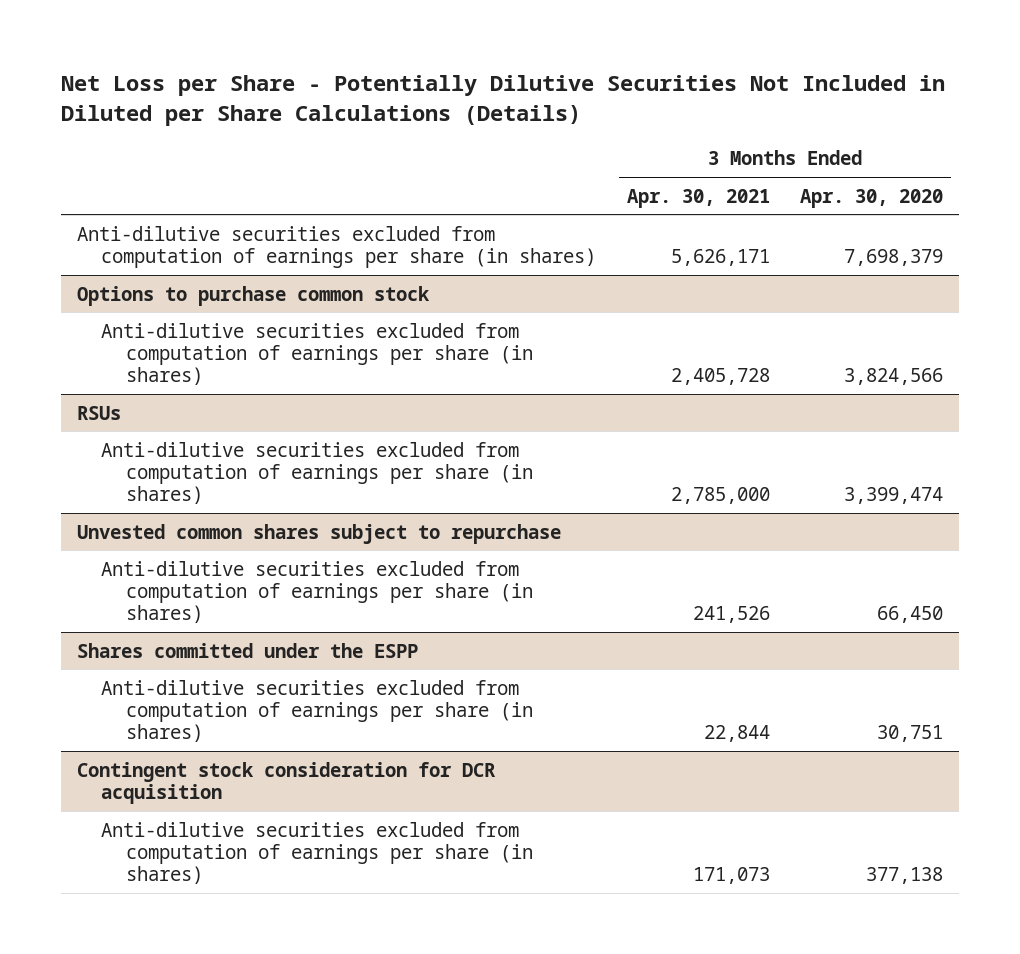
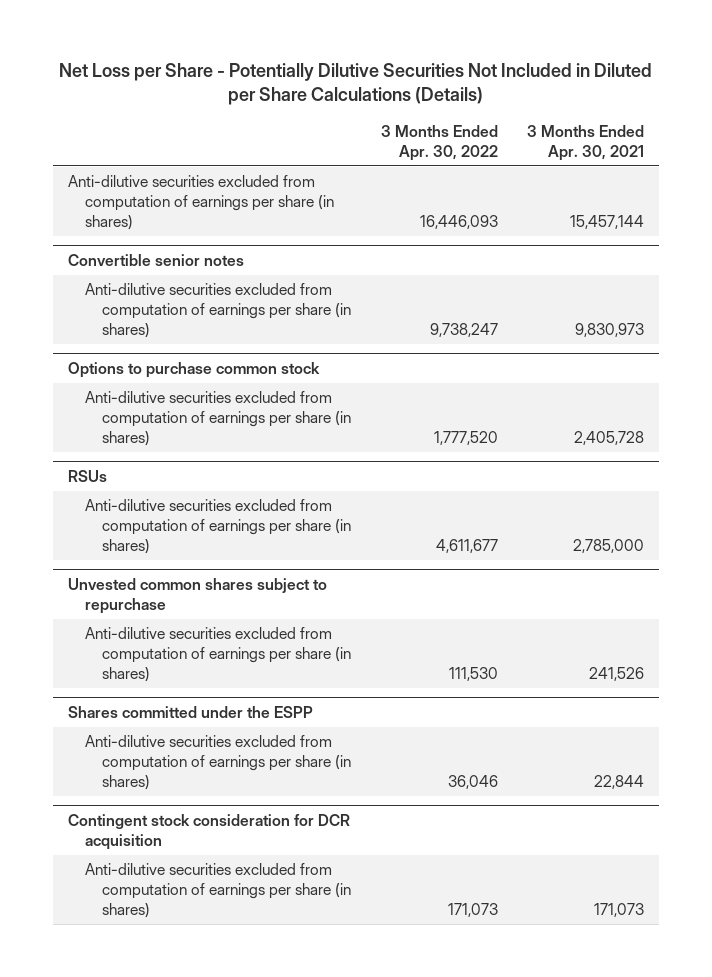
- | 3 Months Ended Apr. 30, 2021 | 3 Months Ended Apr. 30, 2020
+ | 3 Months Ended Apr. 30, 2022 | 3 Months Ended Apr. 30, 2021
- Anti-dilutive securities excluded from computation of earnings per share (in shares) | 5,626,171 | 7,698,379
+ Anti-dilutive securities excluded from computation of earnings per share (in shares) | 16,446,093 | 15,457,144
+ Convertible senior notes
+ Anti-dilutive securities excluded from computation of earnings per share (in shares) | 9,738,247 | 9,830,973

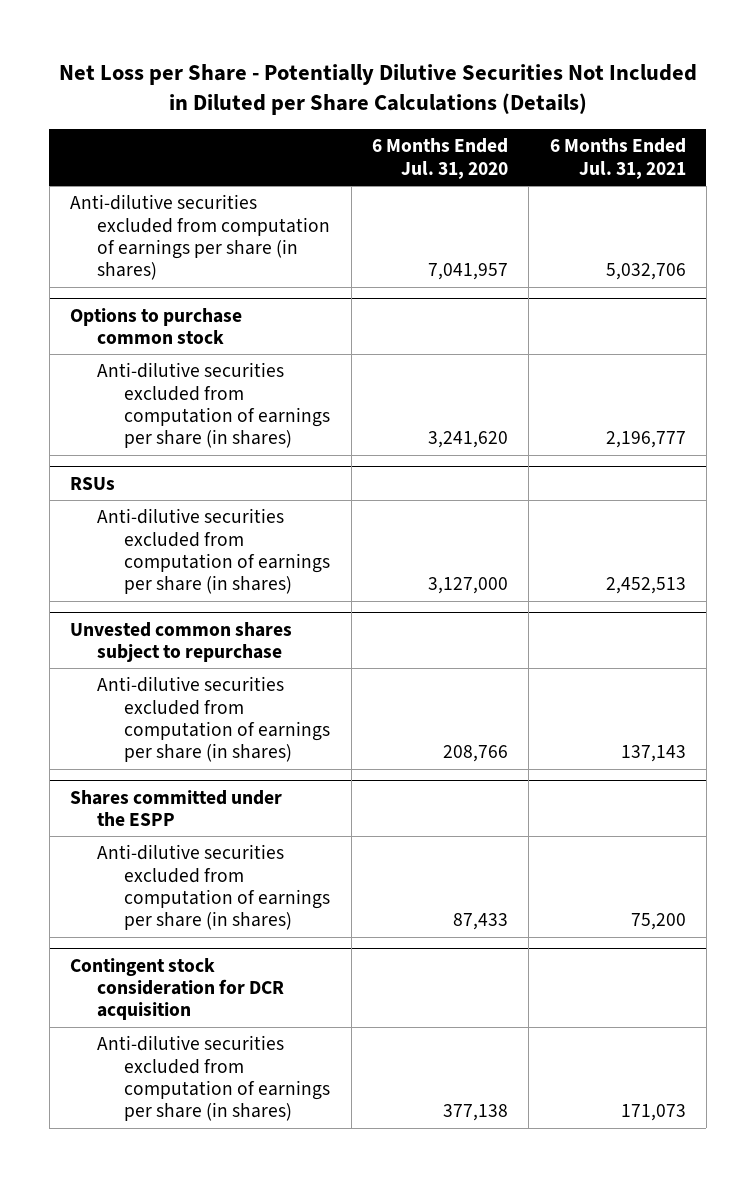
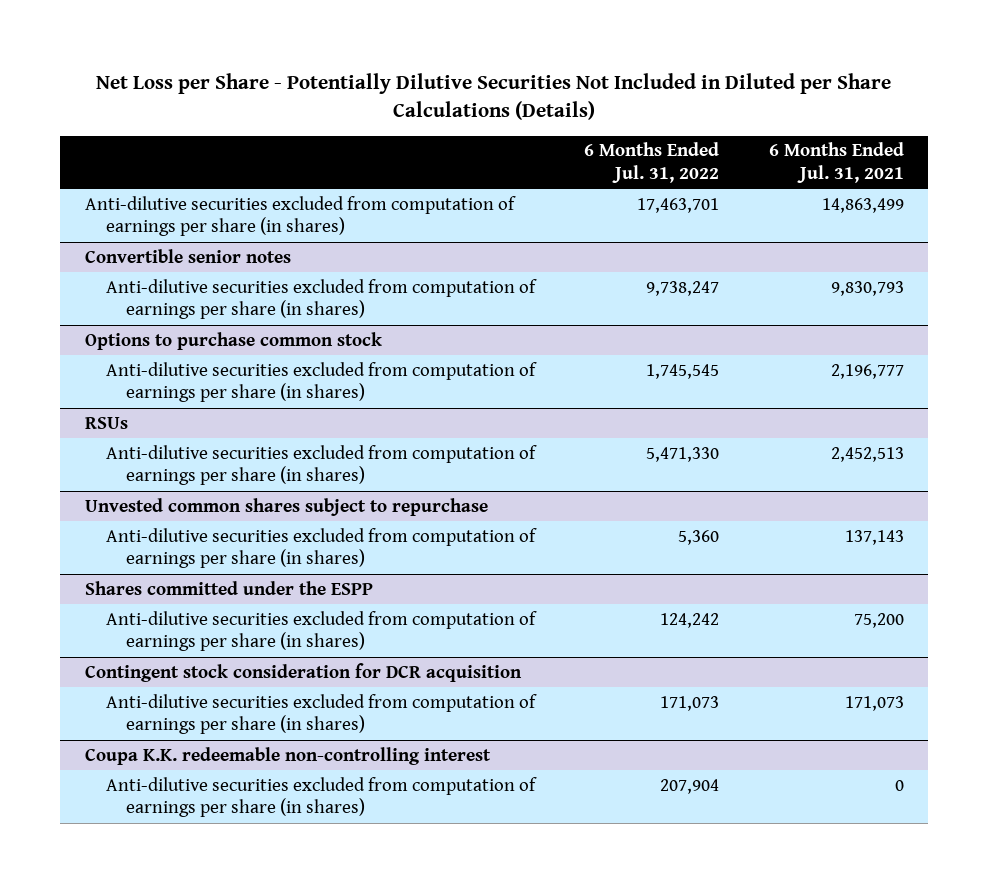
- | 6 Months Ended Jul. 31, 2020 | 6 Months Ended Jul. 31, 2021
+ | 6 Months Ended Jul. 31, 2022 | 6 Months Ended Jul. 31, 2021
- Anti-dilutive securities excluded from computation of earnings per share (in shares) | 7,041,957 | 5,032,706
+ Anti-dilutive securities excluded from computation of earnings per share (in shares) | 17,463,701 | 14,863,499
+ Convertible senior notes
+ Anti-dilutive securities excluded from computation of earnings per share (in shares) | 9,738,247 | 9,830,793
+ Coupa K.K. redeemable non-controlling interest
+ Anti-dilutive securities excluded from computation of earnings per share (in shares) | 207,904 | 0

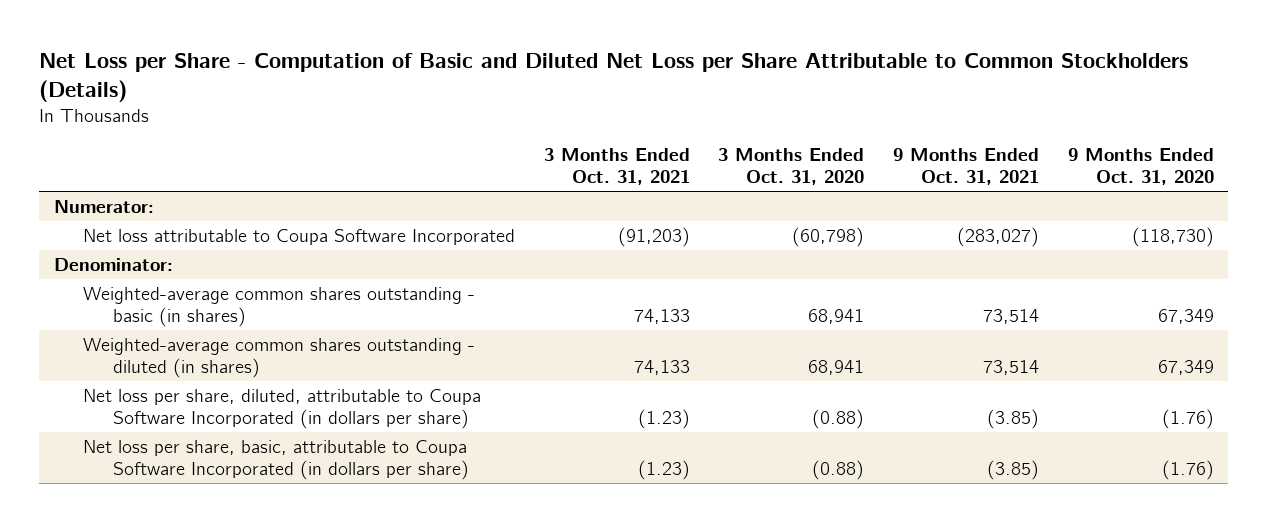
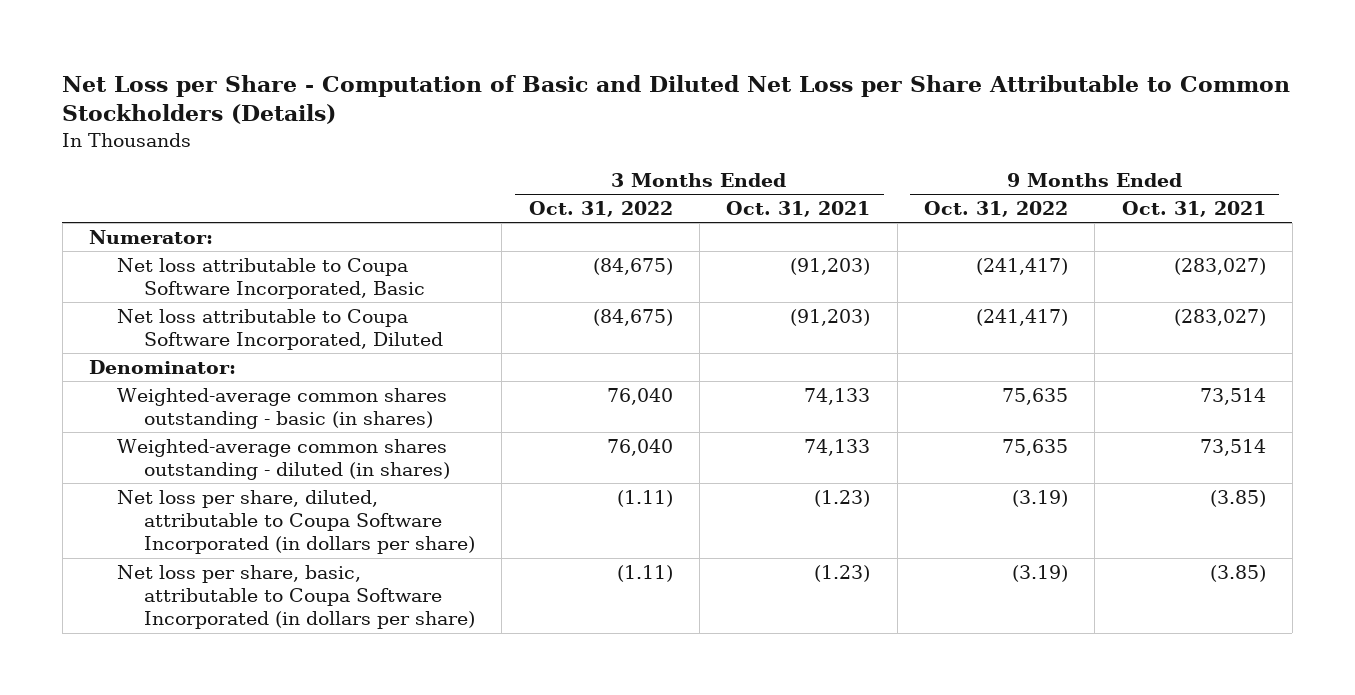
- | 3 Months Ended Oct. 31, 2021 | 3 Months Ended Oct. 31, 2020 | 9 Months Ended Oct. 31, 2021 | 9 Months Ended Oct. 31, 2020
+ | 3 Months Ended Oct. 31, 2022 | 3 Months Ended Oct. 31, 2021 | 9 Months Ended Oct. 31, 2022 | 9 Months Ended Oct. 31, 2021
- Net loss attributable to Coupa Software Incorporated | (91,203) | (60,798) | (283,027) | (118,730)
+ Net loss attributable to Coupa Software Incorporated, Basic | (84,675) | (91,203) | (241,417) | (283,027)
+ Net loss attributable to Coupa Software Incorporated, Diluted | (84,675) | (91,203) | (241,417) | (283,027)

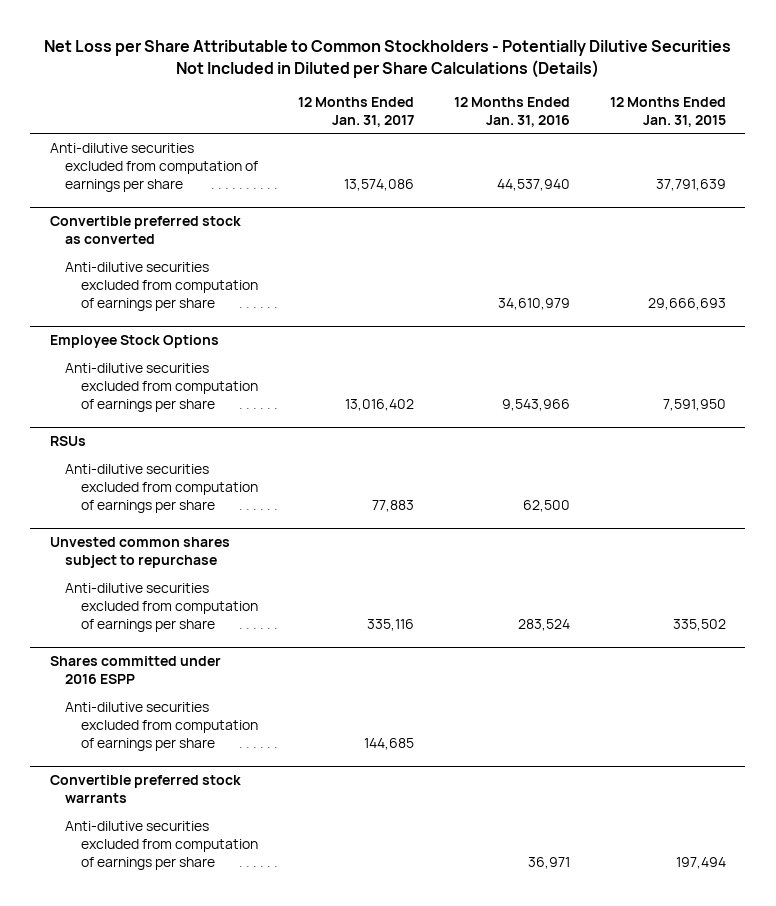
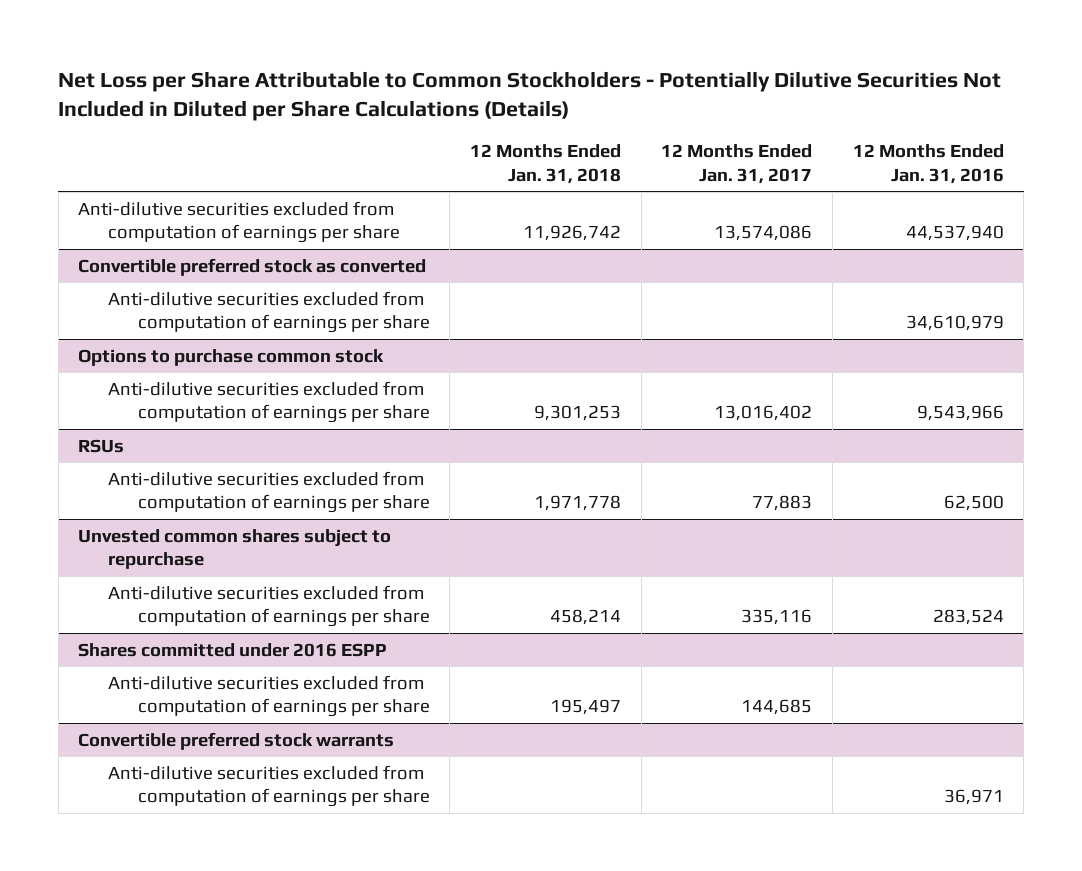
- | 12 Months Ended Jan. 31, 2017 | 12 Months Ended Jan. 31, 2016 | 12 Months Ended Jan. 31, 2015
+ | 12 Months Ended Jan. 31, 2018 | 12 Months Ended Jan. 31, 2017 | 12 Months Ended Jan. 31, 2016
- Employee Stock Options
+ Options to purchase common stock

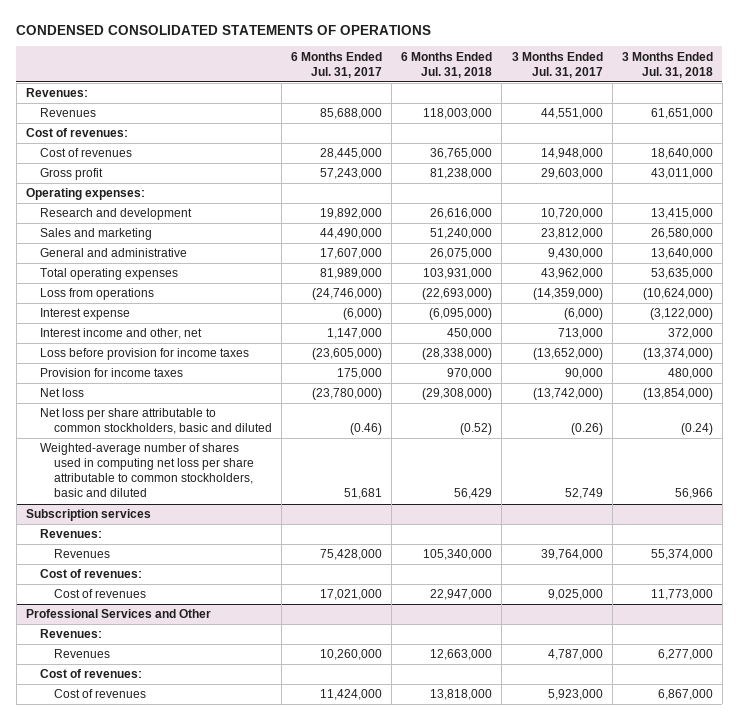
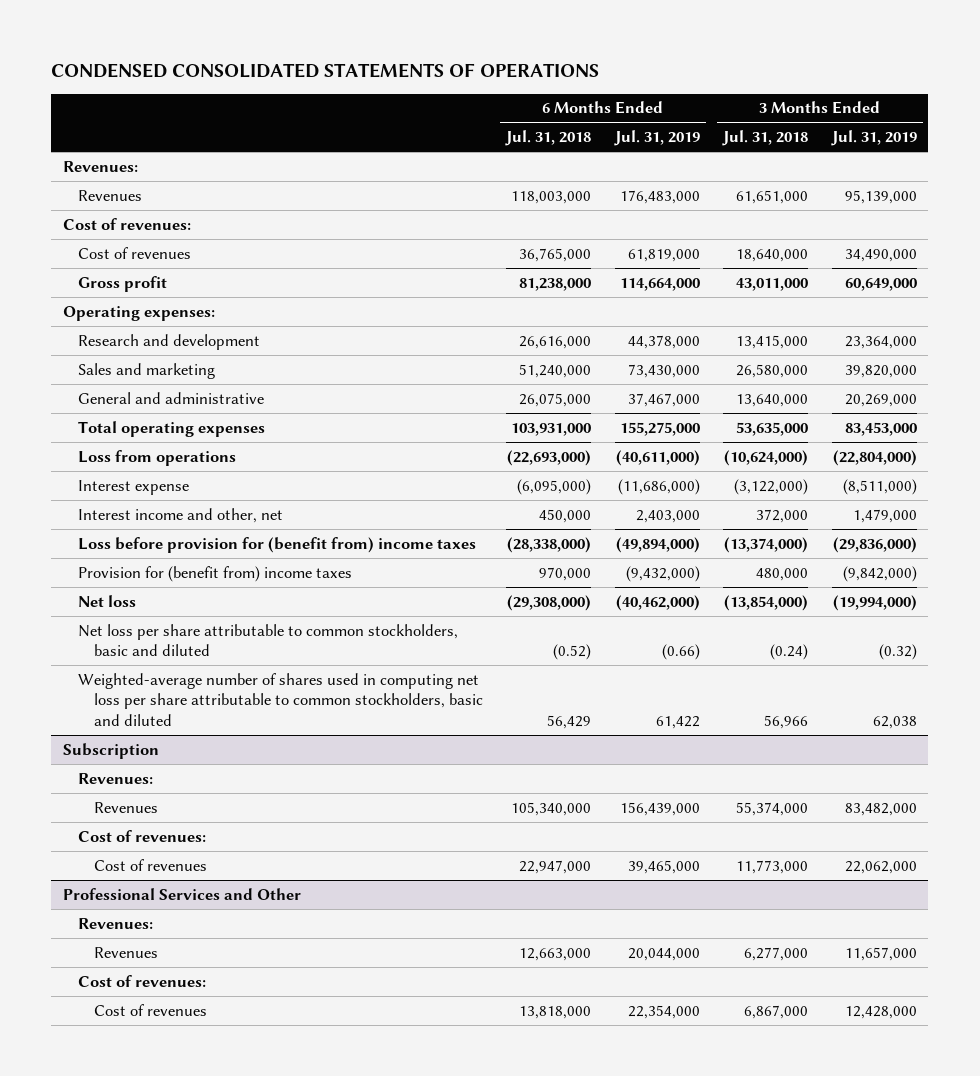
- | 6 Months Ended Jul. 31, 2017 | 6 Months Ended Jul. 31, 2018 | 3 Months Ended Jul. 31, 2017 | 3 Months Ended Jul. 31, 2018
+ | 6 Months Ended Jul. 31, 2018 | 6 Months Ended Jul. 31, 2019 | 3 Months Ended Jul. 31, 2018 | 3 Months Ended Jul. 31, 2019
- Loss before provision for income taxes | (23,605,000) | (28,338,000) | (13,652,000) | (13,374,000)
- Provision for income taxes | 175,000 | 970,000 | 90,000 | 480,000
+ Loss before provision for (benefit from) income taxes | (28,338,000) | (49,894,000) | (13,374,000) | (29,836,000)
+ Provision for (benefit from) income taxes | 970,000 | (9,432,000) | 480,000 | (9,842,000)
- Subscription services
+ Subscription

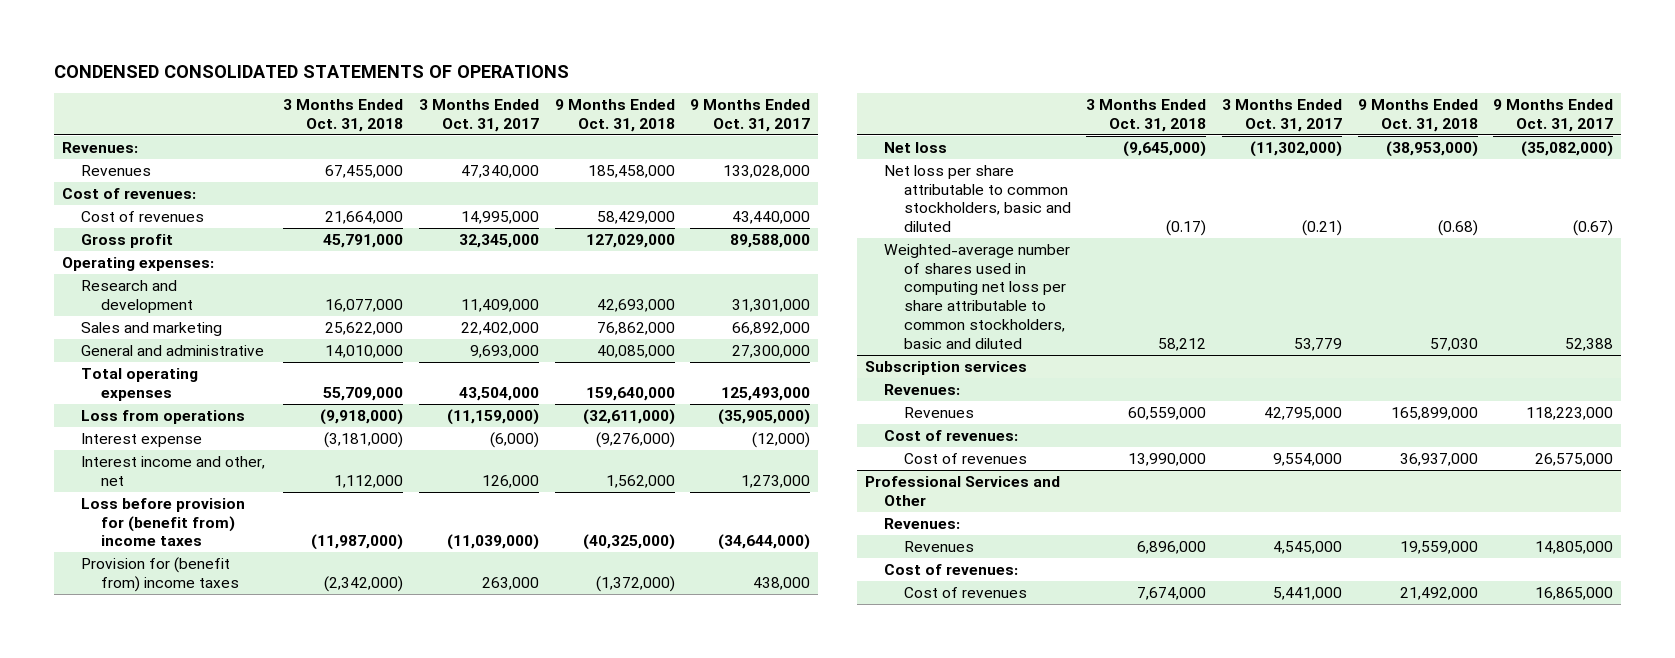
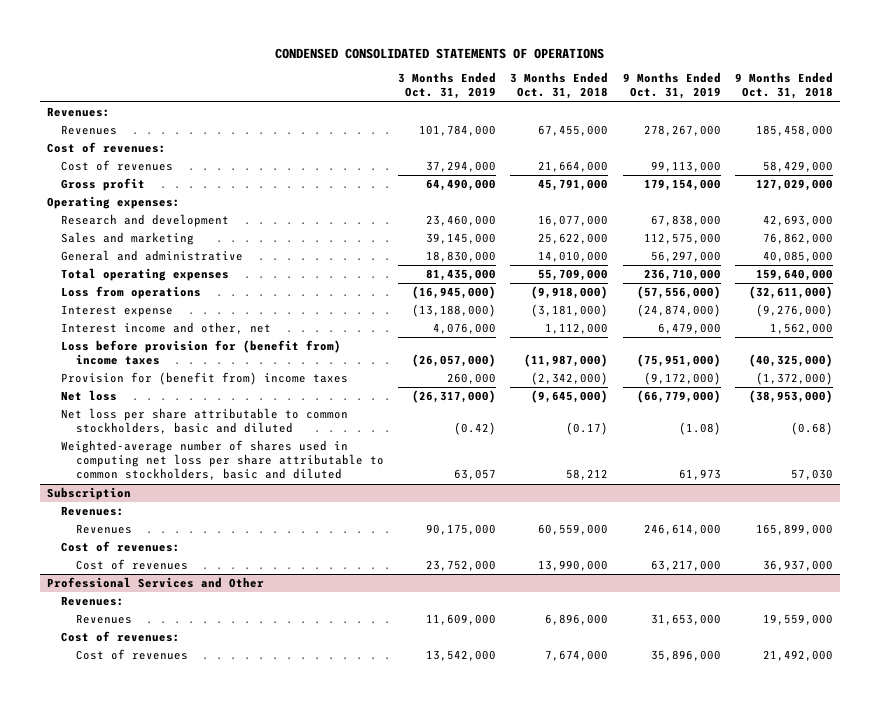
- | 3 Months Ended Oct. 31, 2018 | 3 Months Ended Oct. 31, 2017 | 9 Months Ended Oct. 31, 2018 | 9 Months Ended Oct. 31, 2017
+ | 3 Months Ended Oct. 31, 2019 | 3 Months Ended Oct. 31, 2018 | 9 Months Ended Oct. 31, 2019 | 9 Months Ended Oct. 31, 2018
- Subscription services
+ Subscription

